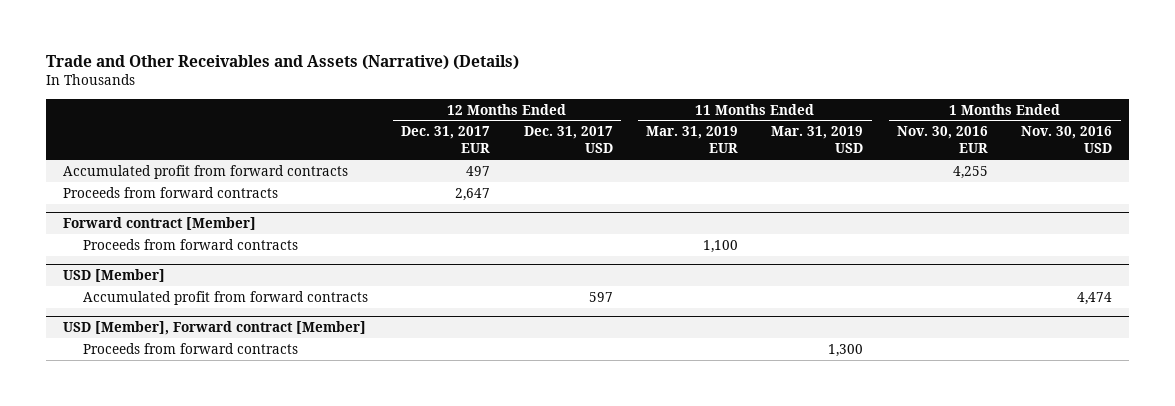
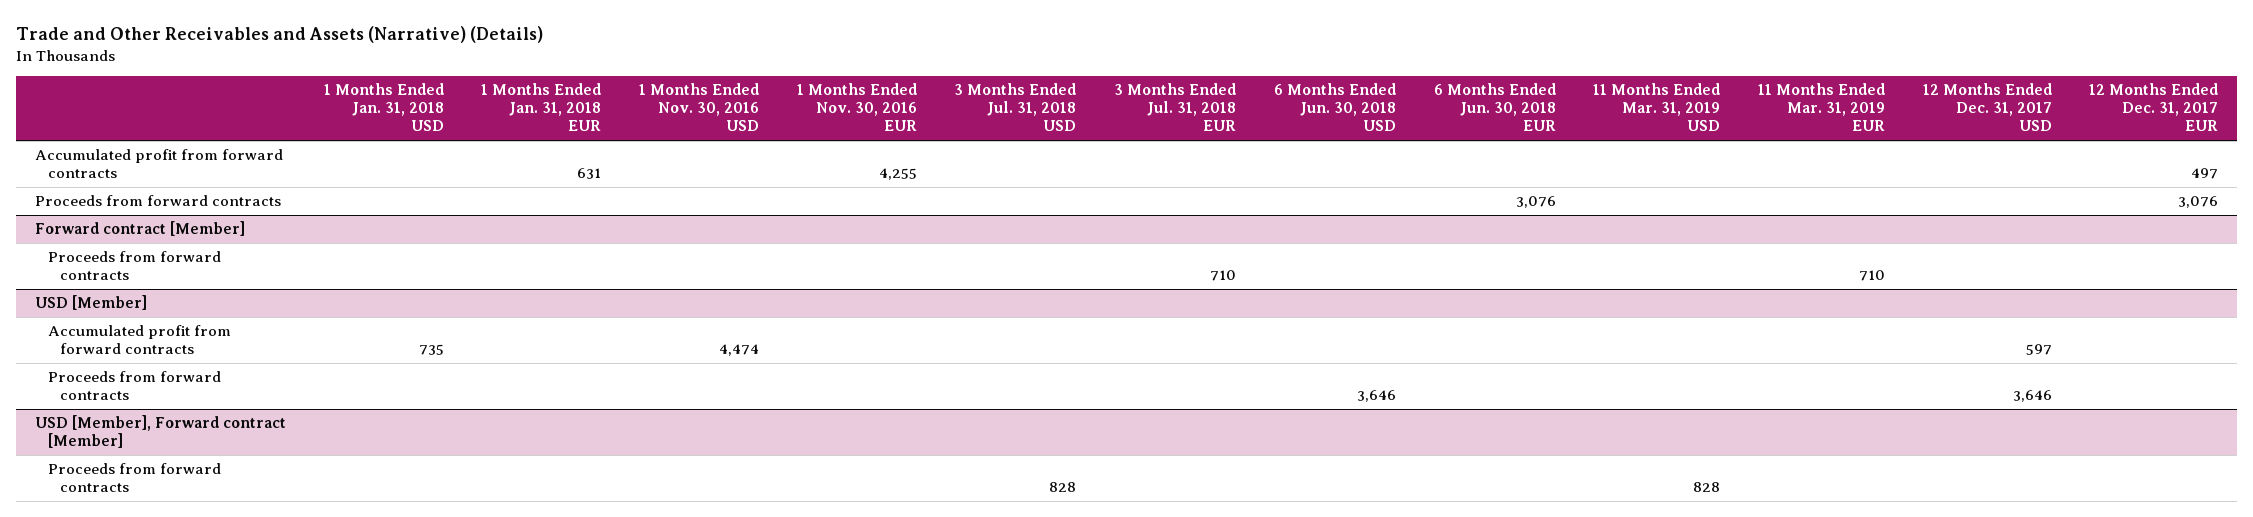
- | 12 Months Ended Dec. 31, 2017 EUR | 12 Months Ended Dec. 31, 2017 USD | 11 Months Ended Mar. 31, 2019 EUR | 11 Months Ended Mar. 31, 2019 USD | 1 Months Ended Nov. 30, 2016 EUR | 1 Months Ended Nov. 30, 2016 USD
+ | 1 Months Ended Jan. 31, 2018 USD | 1 Months Ended Jan. 31, 2018 EUR | 1 Months Ended Nov. 30, 2016 USD | 1 Months Ended Nov. 30, 2016 EUR | 3 Months Ended Jul. 31, 2018 USD | 3 Months Ended Jul. 31, 2018 EUR | 6 Months Ended Jun. 30, 2018 USD | 6 Months Ended Jun. 30, 2018 EUR | 11 Months Ended Mar. 31, 2019 USD | 11 Months Ended Mar. 31, 2019 EUR | 12 Months Ended Dec. 31, 2017 USD | 12 Months Ended Dec. 31, 2017 EUR
- Proceeds from forward contracts | 2,647 | | | | |
+ Proceeds from forward contracts | | | | | | | | 3,076 | | | | 3,076
@ Forward contract [Member]
- Proceeds from forward contracts | | | 1,100 | | |
+ Proceeds from forward contracts | | | | | | 710 | | | | 710 | |
@ USD [Member]
+ Proceeds from forward contracts | | | | | | | 3,646 | | | | 3,646 |
@ USD [Member], Forward contract [Member]
- Proceeds from forward contracts | | | | 1,300 | |
+ Proceeds from forward contracts | | | | | 828 | | | | 828 | | |

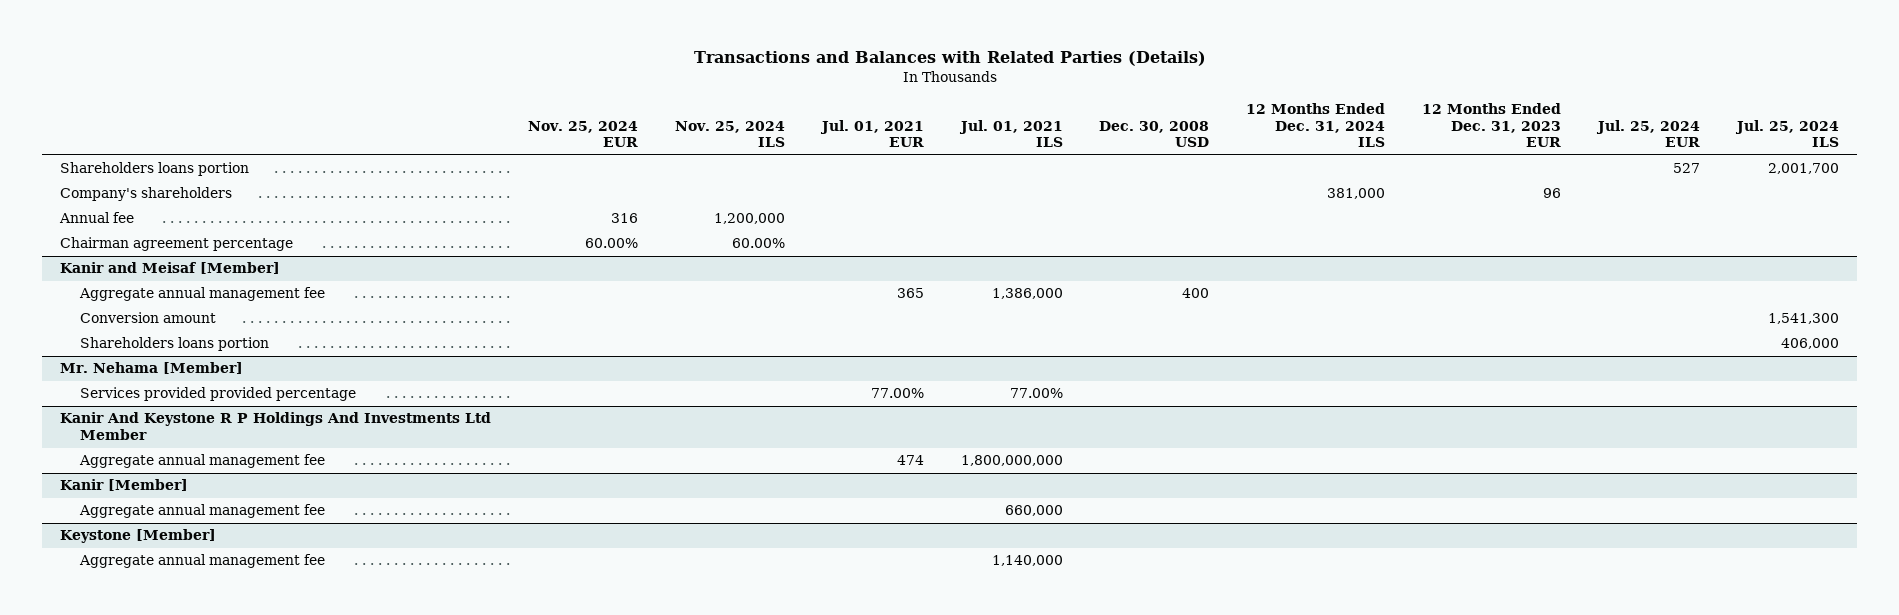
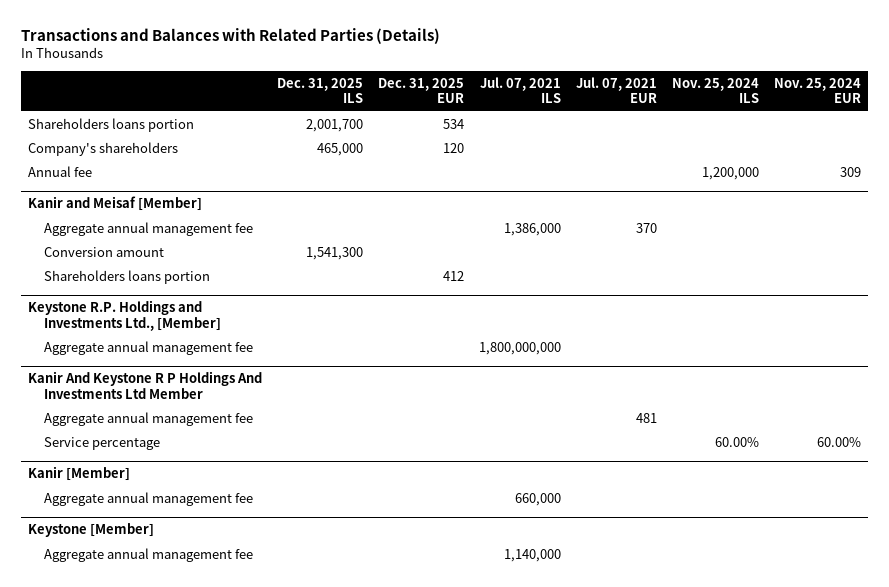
- | Nov. 25, 2024 EUR | Nov. 25, 2024 ILS | Jul. 01, 2021 EUR | Jul. 01, 2021 ILS | Dec. 30, 2008 USD | 12 Months Ended Dec. 31, 2024 ILS | 12 Months Ended Dec. 31, 2023 EUR | Jul. 25, 2024 EUR | Jul. 25, 2024 ILS
+ | Dec. 31, 2025 ILS | Dec. 31, 2025 EUR | Jul. 07, 2021 ILS | Jul. 07, 2021 EUR | Nov. 25, 2024 ILS | Nov. 25, 2024 EUR
- Annual fee | 316 | 1,200,000 | | | | | | |
- Chairman agreement percentage | 60.00% | 60.00% | | | | | | |
+ Annual fee | | | | | 1,200,000 | 309
- Mr. Nehama [Member]
- Services provided provided percentage | | | 77.00% | 77.00% | | | | |
+ Keystone R.P. Holdings and Investments Ltd., [Member]
+ Aggregate annual management fee | | | 1,800,000,000 | | |
@ Kanir And Keystone R P Holdings And Investments Ltd Member
+ Service percentage | | | | | 60.00% | 60.00%

